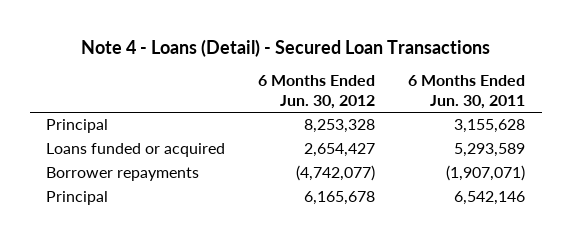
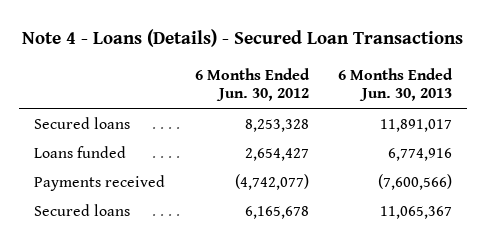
- Note 4 - Loans (Detail) - Secured Loan Transactions
+ Note 4 - Loans (Details) - Secured Loan Transactions
- | 6 Months Ended Jun. 30, 2012 | 6 Months Ended Jun. 30, 2011
+ | 6 Months Ended Jun. 30, 2012 | 6 Months Ended Jun. 30, 2013
- Principal | 8,253,328 | 3,155,628
- Loans funded or acquired | 2,654,427 | 5,293,589
- Borrower repayments | (4,742,077) | (1,907,071)
- Principal | 6,165,678 | 6,542,146
+ Secured loans | 8,253,328 | 11,891,017
+ Loans funded | 2,654,427 | 6,774,916
+ Payments received | (4,742,077) | (7,600,566)
+ Secured loans | 6,165,678 | 11,065,367

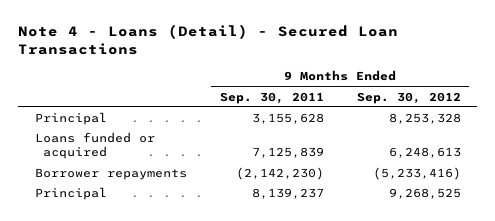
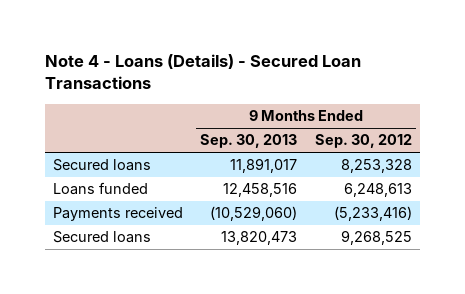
- Note 4 - Loans (Detail) - Secured Loan Transactions
+ Note 4 - Loans (Details) - Secured Loan Transactions
- | 9 Months Ended Sep. 30, 2011 | 9 Months Ended Sep. 30, 2012
+ | 9 Months Ended Sep. 30, 2013 | 9 Months Ended Sep. 30, 2012
- Principal | 3,155,628 | 8,253,328
- Loans funded or acquired | 7,125,839 | 6,248,613
- Borrower repayments | (2,142,230) | (5,233,416)
- Principal | 8,139,237 | 9,268,525
+ Secured loans | 11,891,017 | 8,253,328
+ Loans funded | 12,458,516 | 6,248,613
+ Payments received | (10,529,060) | (5,233,416)
+ Secured loans | 13,820,473 | 9,268,525

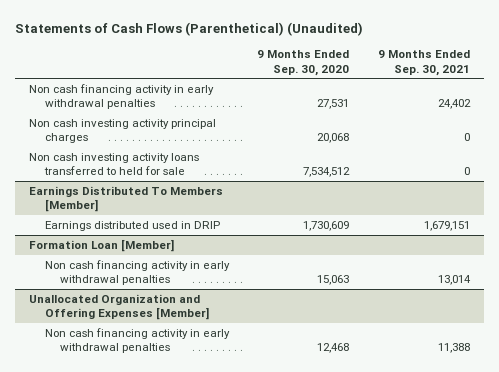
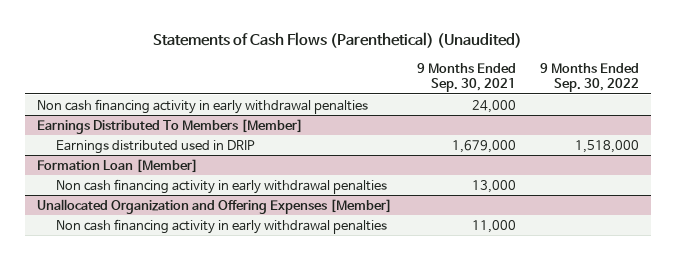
- | 9 Months Ended Sep. 30, 2020 | 9 Months Ended Sep. 30, 2021
+ | 9 Months Ended Sep. 30, 2021 | 9 Months Ended Sep. 30, 2022
- Non cash financing activity in early withdrawal penalties | 27,531 | 24,402
- Non cash investing activity principal charges | 20,068 | 0
- Non cash investing activity loans transferred to held for sale | 7,534,512 | 0
+ Non cash financing activity in early withdrawal penalties | 24,000 |
@ Earnings Distributed To Members [Member]
- Earnings distributed used in DRIP | 1,730,609 | 1,679,151
+ Earnings distributed used in DRIP | 1,679,000 | 1,518,000
@ Formation Loan [Member]
- Non cash financing activity in early withdrawal penalties | 15,063 | 13,014
+ Non cash financing activity in early withdrawal penalties | 13,000 |
@ Unallocated Organization and Offering Expenses [Member]
- Non cash financing activity in early withdrawal penalties | 12,468 | 11,388
+ Non cash financing activity in early withdrawal penalties | 11,000 |

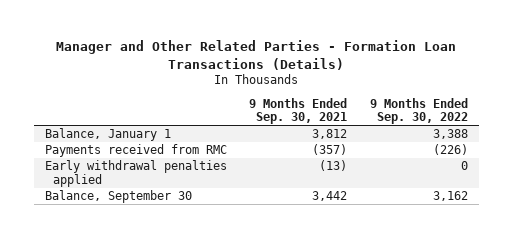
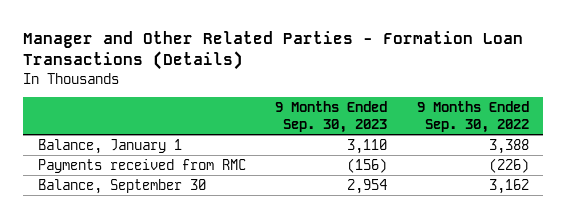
- | 9 Months Ended Sep. 30, 2021 | 9 Months Ended Sep. 30, 2022
+ | 9 Months Ended Sep. 30, 2023 | 9 Months Ended Sep. 30, 2022
- Early withdrawal penalties applied | (13) | 0

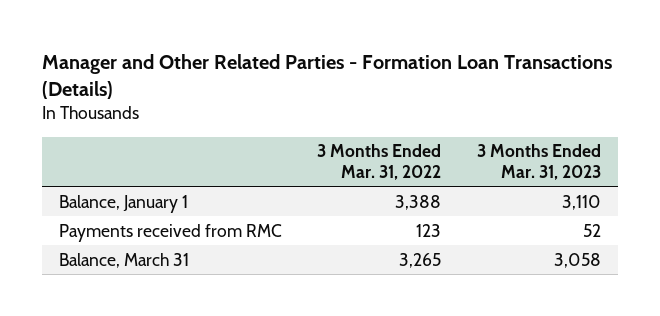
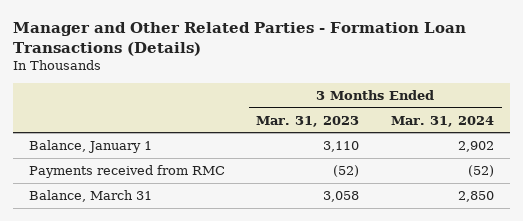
- | 3 Months Ended Mar. 31, 2022 | 3 Months Ended Mar. 31, 2023
+ | 3 Months Ended Mar. 31, 2023 | 3 Months Ended Mar. 31, 2024
- Payments received from RMC | 123 | 52
+ Payments received from RMC | (52) | (52)

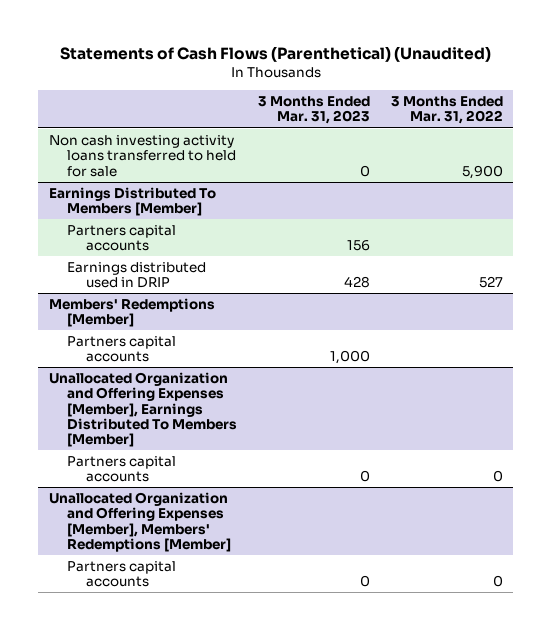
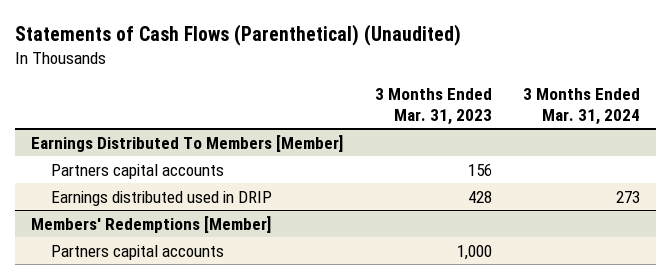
- | 3 Months Ended Mar. 31, 2023 | 3 Months Ended Mar. 31, 2022
+ | 3 Months Ended Mar. 31, 2023 | 3 Months Ended Mar. 31, 2024
- Non cash investing activity loans transferred to held for sale | 0 | 5,900
- Unallocated Organization and Offering Expenses [Member], Earnings Distributed To Members [Member]
- Partners capital accounts | 0 | 0
- Unallocated Organization and Offering Expenses [Member], Members' Redemptions [Member]
- Partners capital accounts | 0 | 0

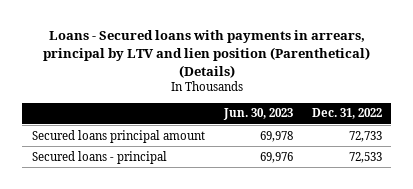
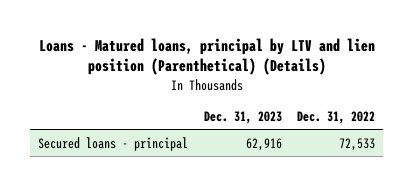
- Loans - Secured loans with payments in arrears, principal by LTV and lien position (Parenthetical) (Details)
+ Loans - Matured loans, principal by LTV and lien position (Parenthetical) (Details)
- | Jun. 30, 2023 | Dec. 31, 2022
+ | Dec. 31, 2023 | Dec. 31, 2022
- Secured loans principal amount | 69,978 | 72,733

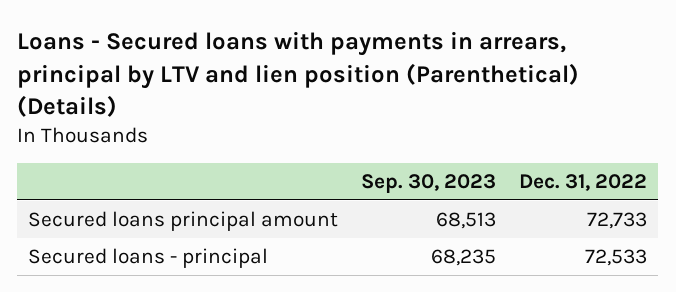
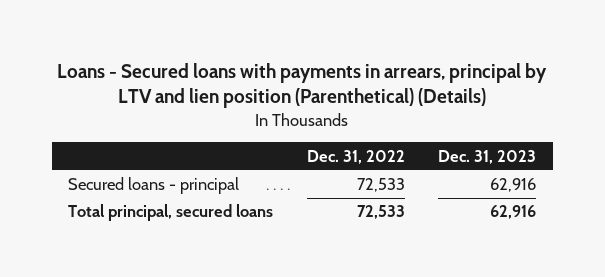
- | Sep. 30, 2023 | Dec. 31, 2022
+ | Dec. 31, 2022 | Dec. 31, 2023
- Secured loans principal amount | 68,513 | 72,733
+ Total principal, secured loans | 72,533 | 62,916

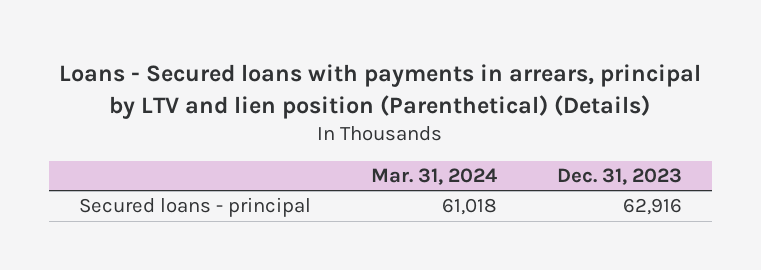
- | Dec. 31, 2022 | Dec. 31, 2023
+ | Mar. 31, 2024 | Dec. 31, 2023
- Total principal, secured loans | 72,533 | 62,916

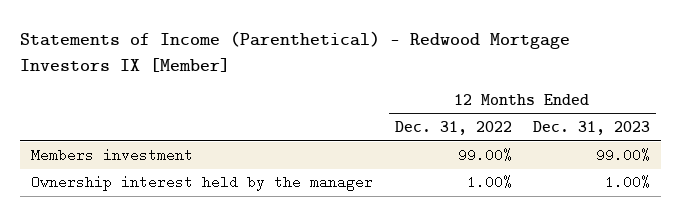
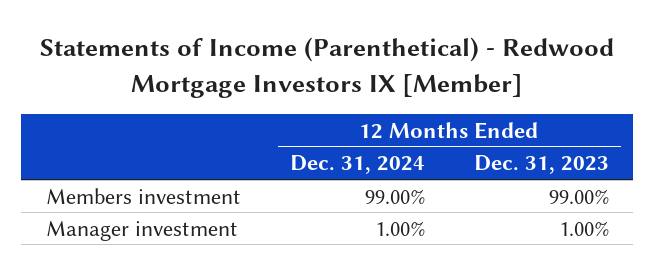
- | 12 Months Ended Dec. 31, 2022 | 12 Months Ended Dec. 31, 2023
+ | 12 Months Ended Dec. 31, 2024 | 12 Months Ended Dec. 31, 2023
- Ownership interest held by the manager | 1.00% | 1.00%
+ Manager investment | 1.00% | 1.00%

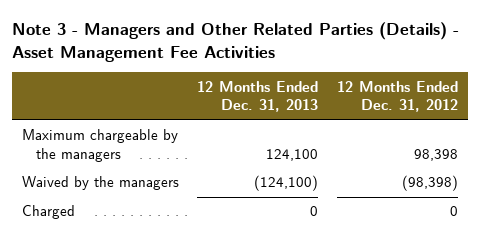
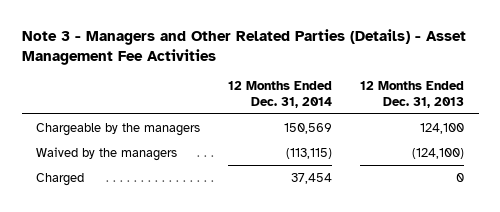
- | 12 Months Ended Dec. 31, 2013 | 12 Months Ended Dec. 31, 2012
+ | 12 Months Ended Dec. 31, 2014 | 12 Months Ended Dec. 31, 2013
- Maximum chargeable by the managers | 124,100 | 98,398
+ Chargeable by the managers | 150,569 | 124,100

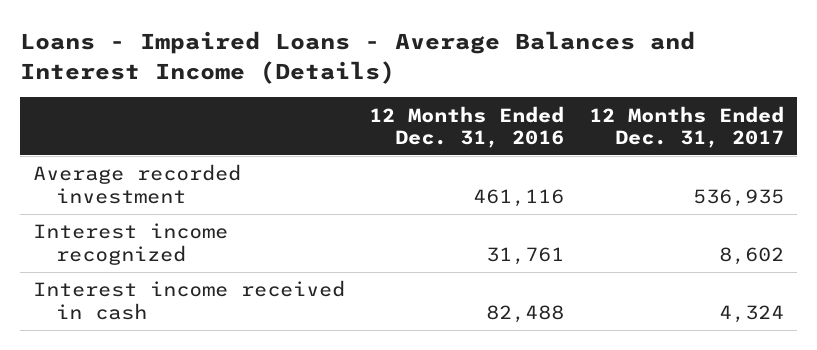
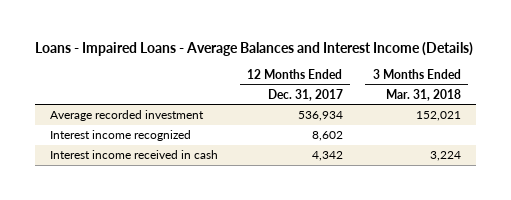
- | 12 Months Ended Dec. 31, 2016 | 12 Months Ended Dec. 31, 2017
+ | 12 Months Ended Dec. 31, 2017 | 3 Months Ended Mar. 31, 2018
- Average recorded investment | 461,116 | 536,935
+ Average recorded investment | 536,934 | 152,021
- Interest income received in cash | 82,488 | 4,324
+ Interest income received in cash | 4,342 | 3,224

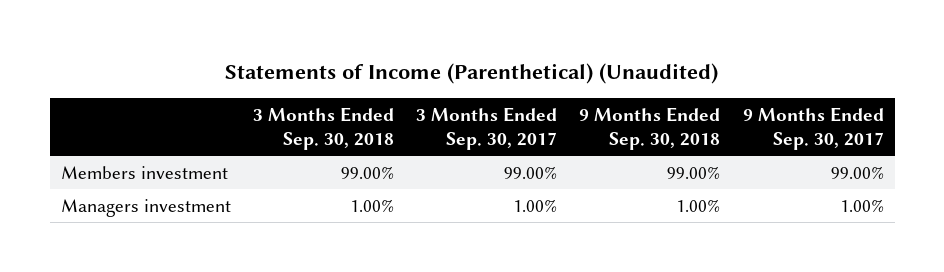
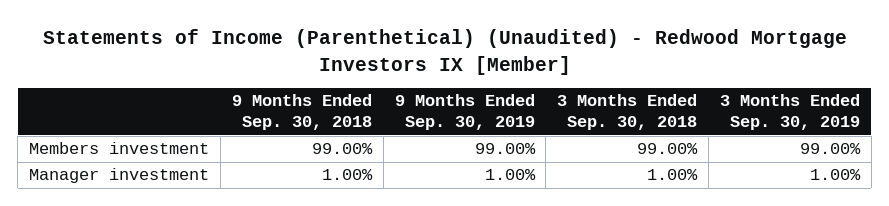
- Statements of Income (Parenthetical) (Unaudited)
+ Statements of Income (Parenthetical) (Unaudited) - Redwood Mortgage Investors IX [Member]
- | 3 Months Ended Sep. 30, 2018 | 3 Months Ended Sep. 30, 2017 | 9 Months Ended Sep. 30, 2018 | 9 Months Ended Sep. 30, 2017
+ | 9 Months Ended Sep. 30, 2018 | 9 Months Ended Sep. 30, 2019 | 3 Months Ended Sep. 30, 2018 | 3 Months Ended Sep. 30, 2019
- Managers investment | 1.00% | 1.00% | 1.00% | 1.00%
+ Manager investment | 1.00% | 1.00% | 1.00% | 1.00%

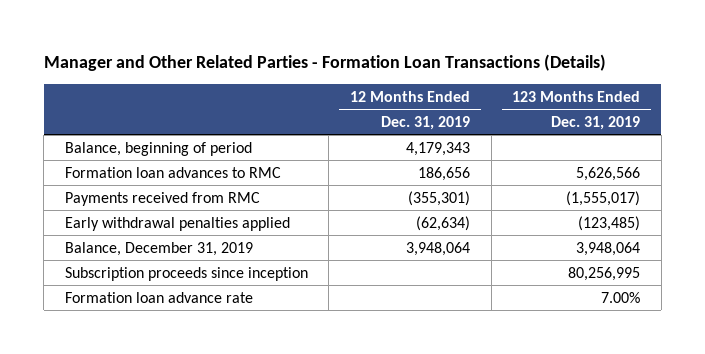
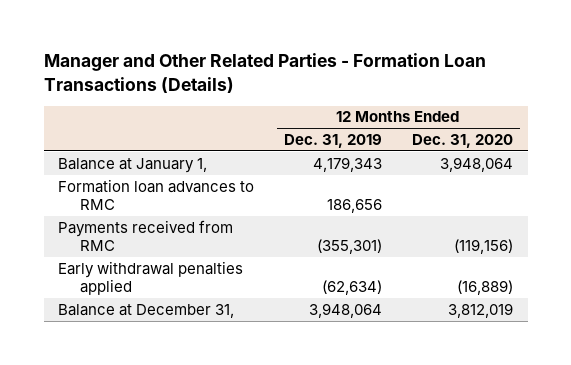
- | 12 Months Ended Dec. 31, 2019 | 123 Months Ended Dec. 31, 2019
+ | 12 Months Ended Dec. 31, 2019 | 12 Months Ended Dec. 31, 2020
- Balance, beginning of period | 4,179,343 |
+ Balance at January 1, | 4,179,343 | 3,948,064
- Balance, December 31, 2019 | 3,948,064 | 3,948,064
- Subscription proceeds since inception | | 80,256,995
- Formation loan advance rate | | 7.00%
+ Balance at December 31, | 3,948,064 | 3,812,019

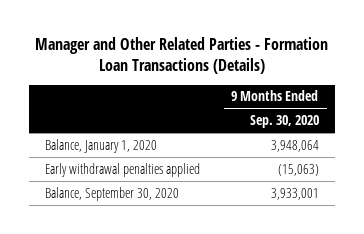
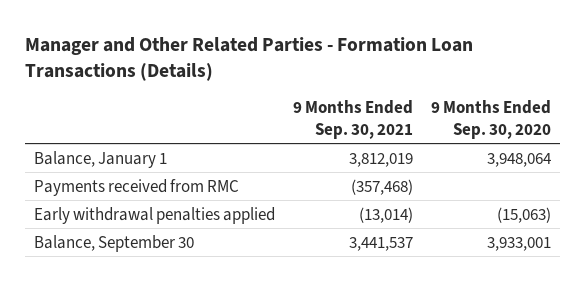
- | 9 Months Ended Sep. 30, 2020
+ | 9 Months Ended Sep. 30, 2021 | 9 Months Ended Sep. 30, 2020
- Balance, January 1, 2020 | 3,948,064
+ Balance, January 1 | 3,812,019 | 3,948,064
+ Payments received from RMC | (357,468) |
- Balance, September 30, 2020 | 3,933,001
+ Balance, September 30 | 3,441,537 | 3,933,001

